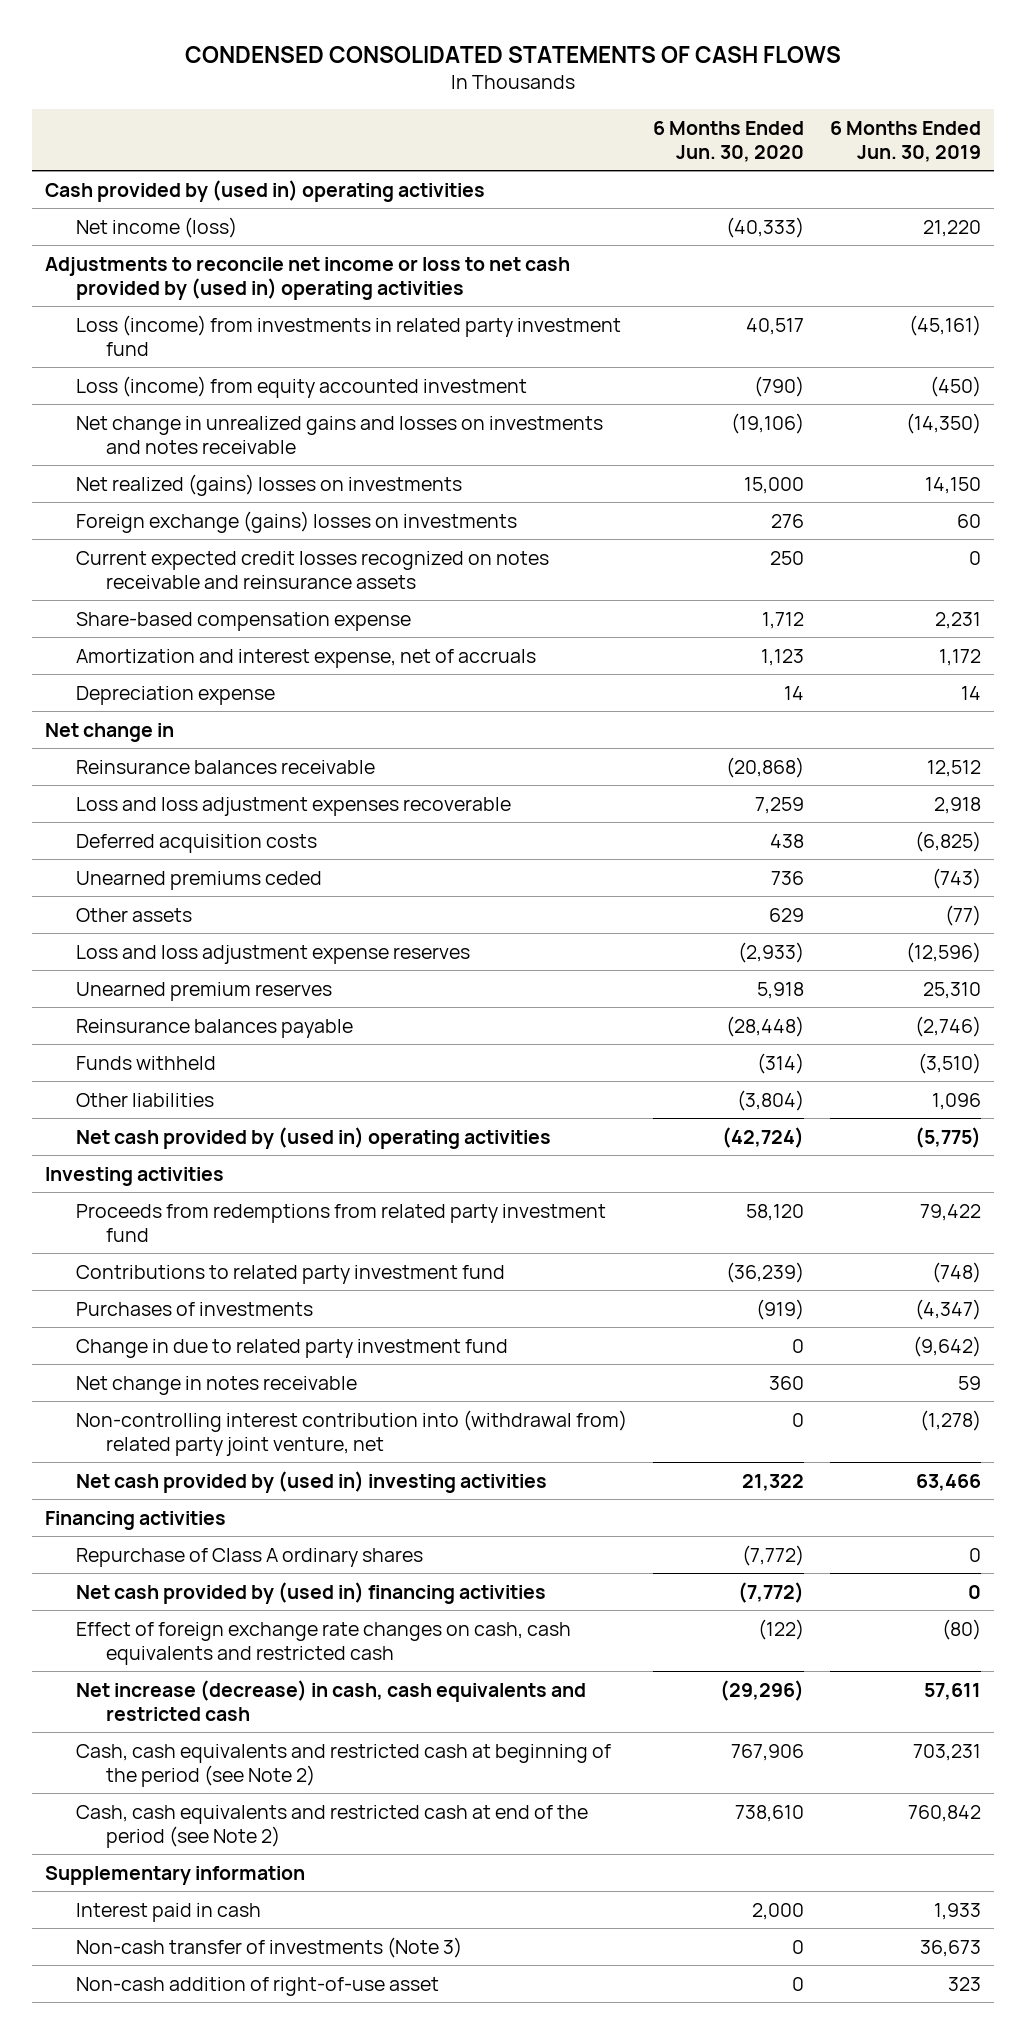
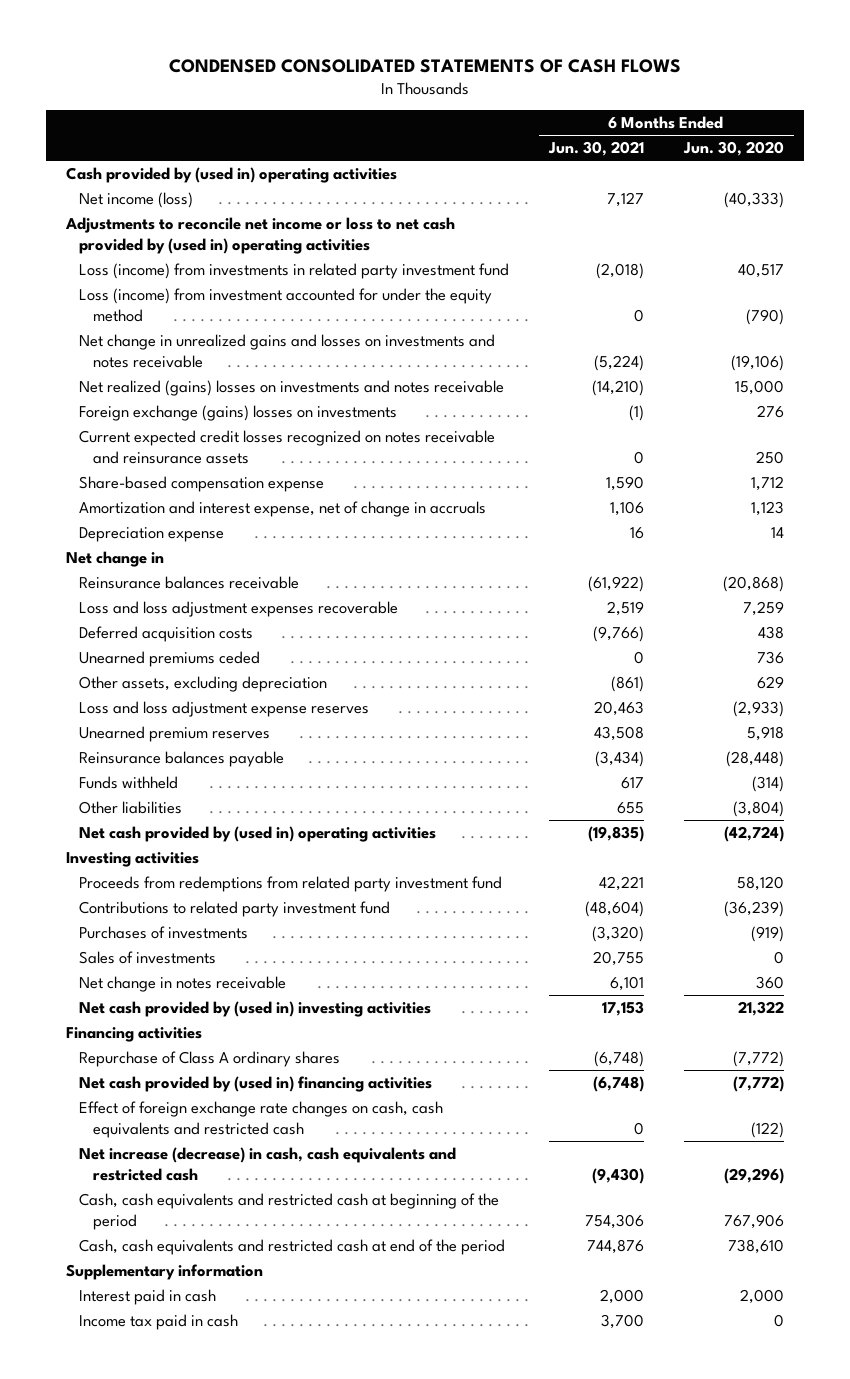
- | 6 Months Ended Jun. 30, 2020 | 6 Months Ended Jun. 30, 2019
+ | 6 Months Ended Jun. 30, 2021 | 6 Months Ended Jun. 30, 2020
- Loss (income) from equity accounted investment | (790) | (450)
+ Loss (income) from investment accounted for under the equity method | 0 | (790)
- Net realized (gains) losses on investments | 15,000 | 14,150
+ Net realized (gains) losses on investments and notes receivable | (14,210) | 15,000
- Amortization and interest expense, net of accruals | 1,123 | 1,172
+ Amortization and interest expense, net of change in accruals | 1,106 | 1,123
- Other assets | 629 | (77)
+ Other assets, excluding depreciation | (861) | 629
- Change in due to related party investment fund | 0 | (9,642)
+ Sales of investments | 20,755 | 0
- Non-controlling interest contribution into (withdrawal from) related party joint venture, net | 0 | (1,278)
- Cash, cash equivalents and restricted cash at beginning of the period (see Note 2) | 767,906 | 703,231
- Cash, cash equivalents and restricted cash at end of the period (see Note 2) | 738,610 | 760,842
+ Cash, cash equivalents and restricted cash at beginning of the period | 754,306 | 767,906
+ Cash, cash equivalents and restricted cash at end of the period | 744,876 | 738,610
- Non-cash transfer of investments (Note 3) | 0 | 36,673
- Non-cash addition of right-of-use asset | 0 | 323
+ Income tax paid in cash | 3,700 | 0

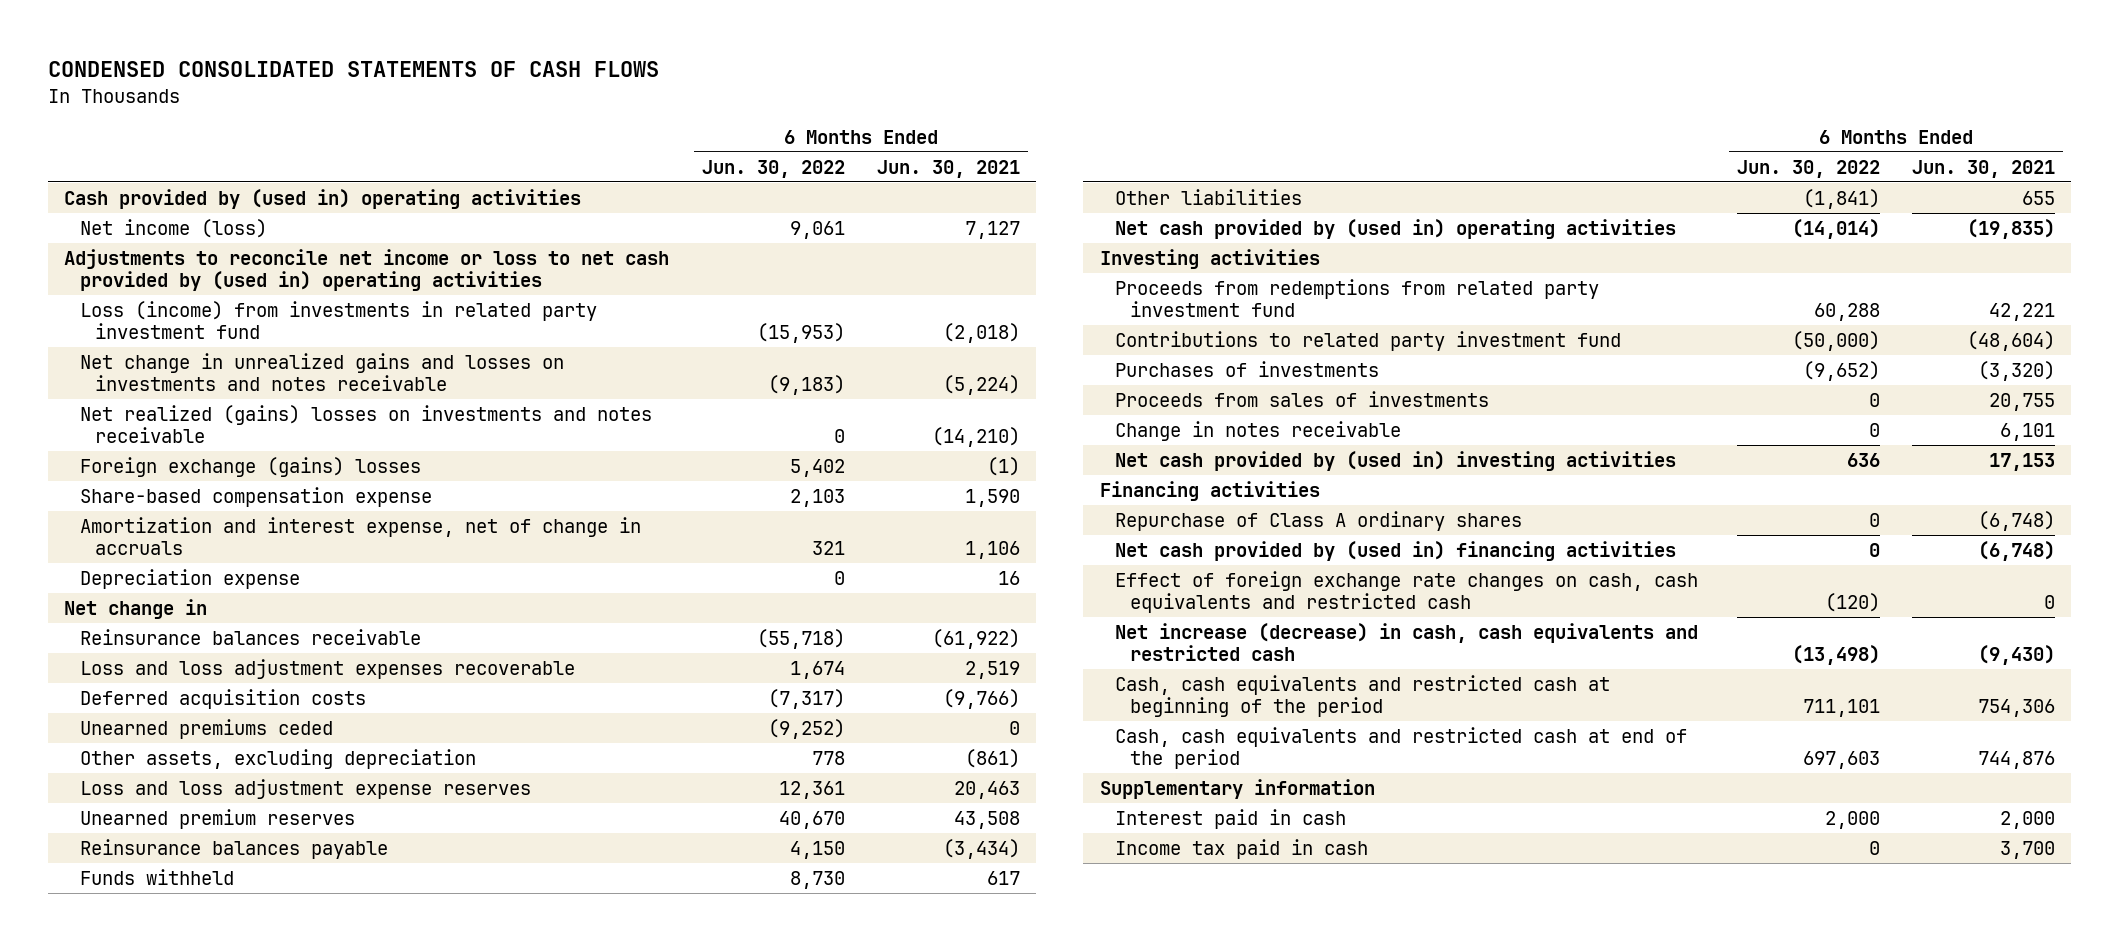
- | 6 Months Ended Jun. 30, 2021 | 6 Months Ended Jun. 30, 2020
+ | 6 Months Ended Jun. 30, 2022 | 6 Months Ended Jun. 30, 2021
- Loss (income) from investment accounted for under the equity method | 0 | (790)
- Foreign exchange (gains) losses on investments | (1) | 276
- Current expected credit losses recognized on notes receivable and reinsurance assets | 0 | 250
+ Foreign exchange (gains) losses | 5,402 | (1)
- Sales of investments | 20,755 | 0
- Net change in notes receivable | 6,101 | 360
+ Proceeds from sales of investments | 0 | 20,755
+ Change in notes receivable | 0 | 6,101

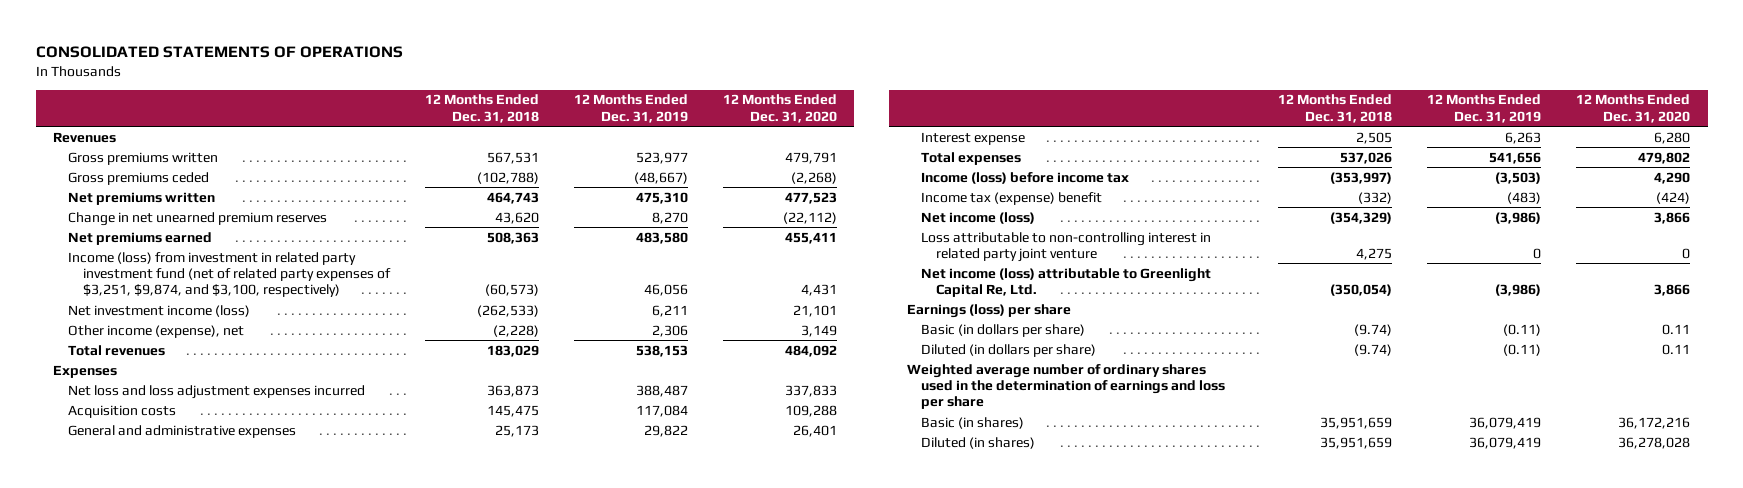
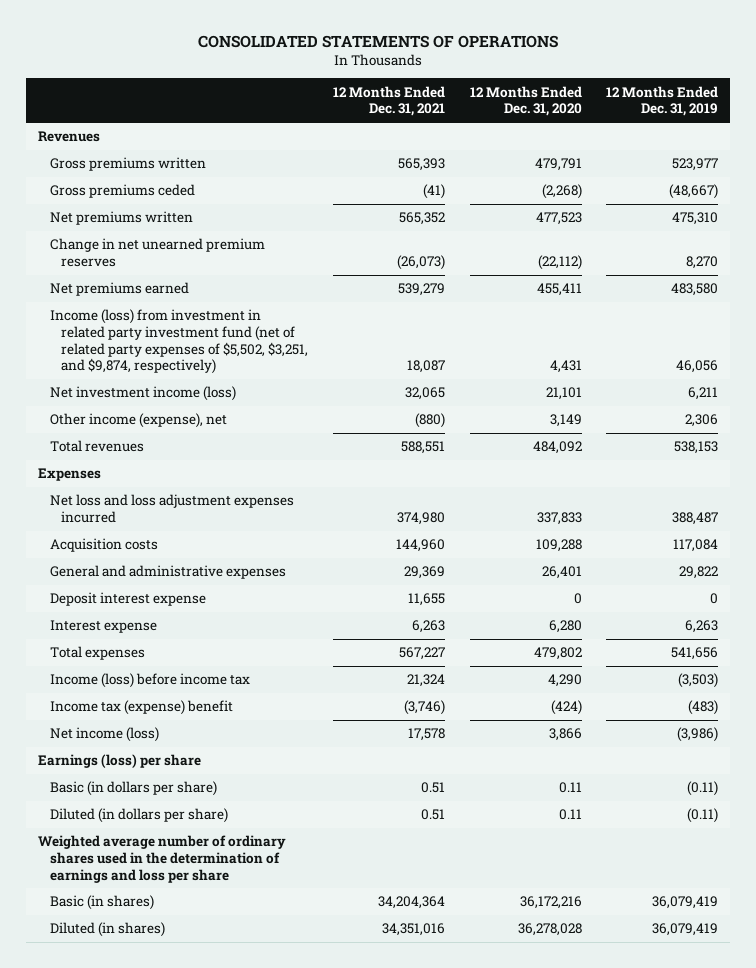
- | 12 Months Ended Dec. 31, 2018 | 12 Months Ended Dec. 31, 2019 | 12 Months Ended Dec. 31, 2020
+ | 12 Months Ended Dec. 31, 2021 | 12 Months Ended Dec. 31, 2020 | 12 Months Ended Dec. 31, 2019
- Income (loss) from investment in related party investment fund (net of related party expenses of $3,251, $9,874, and $3,100, respectively) | (60,573) | 46,056 | 4,431
+ Income (loss) from investment in related party investment fund (net of related party expenses of $5,502, $3,251, and $9,874, respectively) | 18,087 | 4,431 | 46,056
+ Deposit interest expense | 11,655 | 0 | 0
- Loss attributable to non-controlling interest in related party joint venture | 4,275 | 0 | 0
- Net income (loss) attributable to Greenlight Capital Re, Ltd. | (350,054) | (3,986) | 3,866

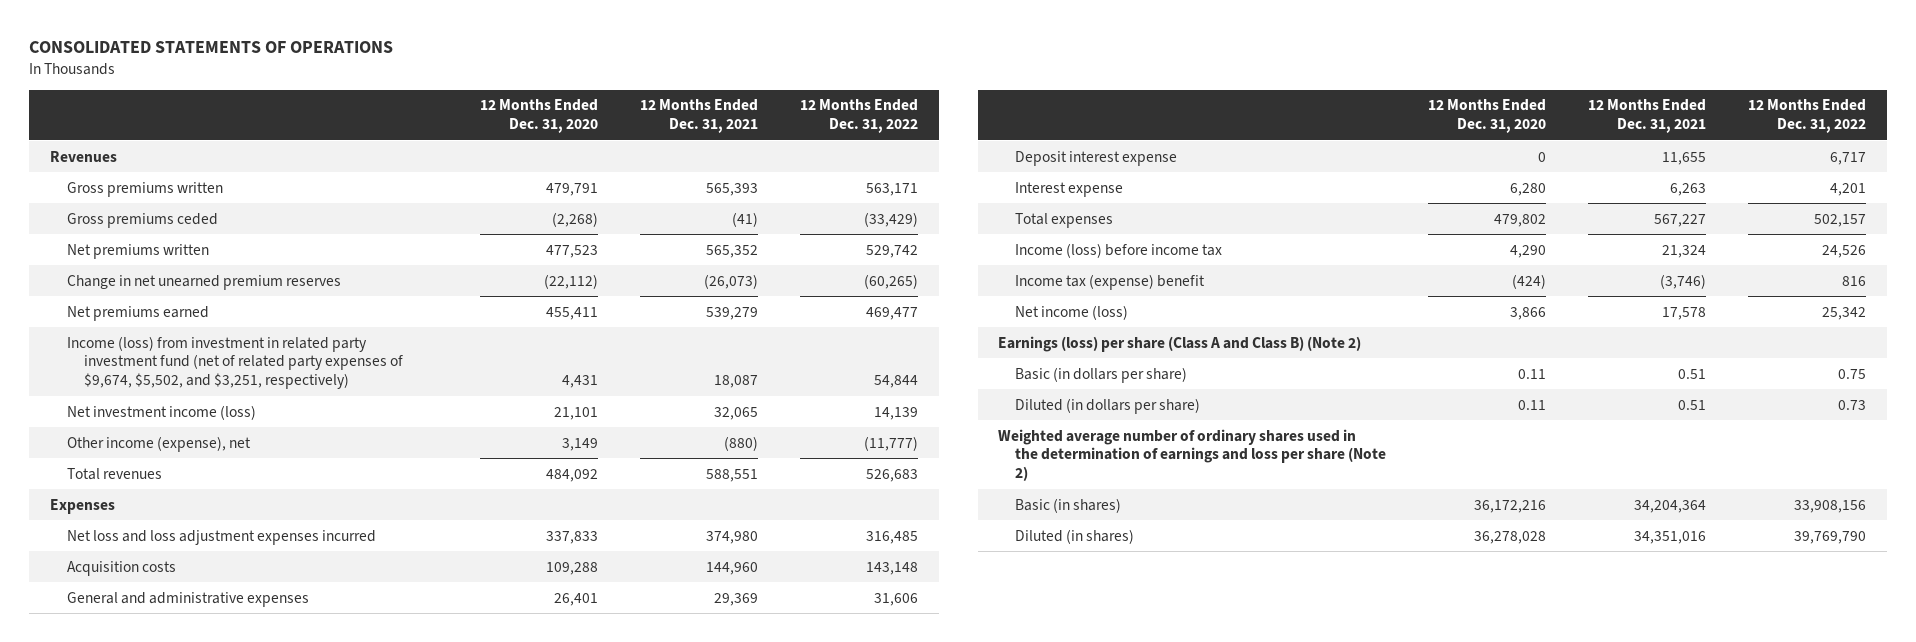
- | 12 Months Ended Dec. 31, 2021 | 12 Months Ended Dec. 31, 2020 | 12 Months Ended Dec. 31, 2019
+ | 12 Months Ended Dec. 31, 2020 | 12 Months Ended Dec. 31, 2021 | 12 Months Ended Dec. 31, 2022
- Income (loss) from investment in related party investment fund (net of related party expenses of $5,502, $3,251, and $9,874, respectively) | 18,087 | 4,431 | 46,056
+ Income (loss) from investment in related party investment fund (net of related party expenses of $9,674, $5,502, and $3,251, respectively) | 4,431 | 18,087 | 54,844
- Earnings (loss) per share
+ Earnings (loss) per share (Class A and Class B) (Note 2)
- Weighted average number of ordinary shares used in the determination of earnings and loss per share
+ Weighted average number of ordinary shares used in the determination of earnings and loss per share (Note 2)

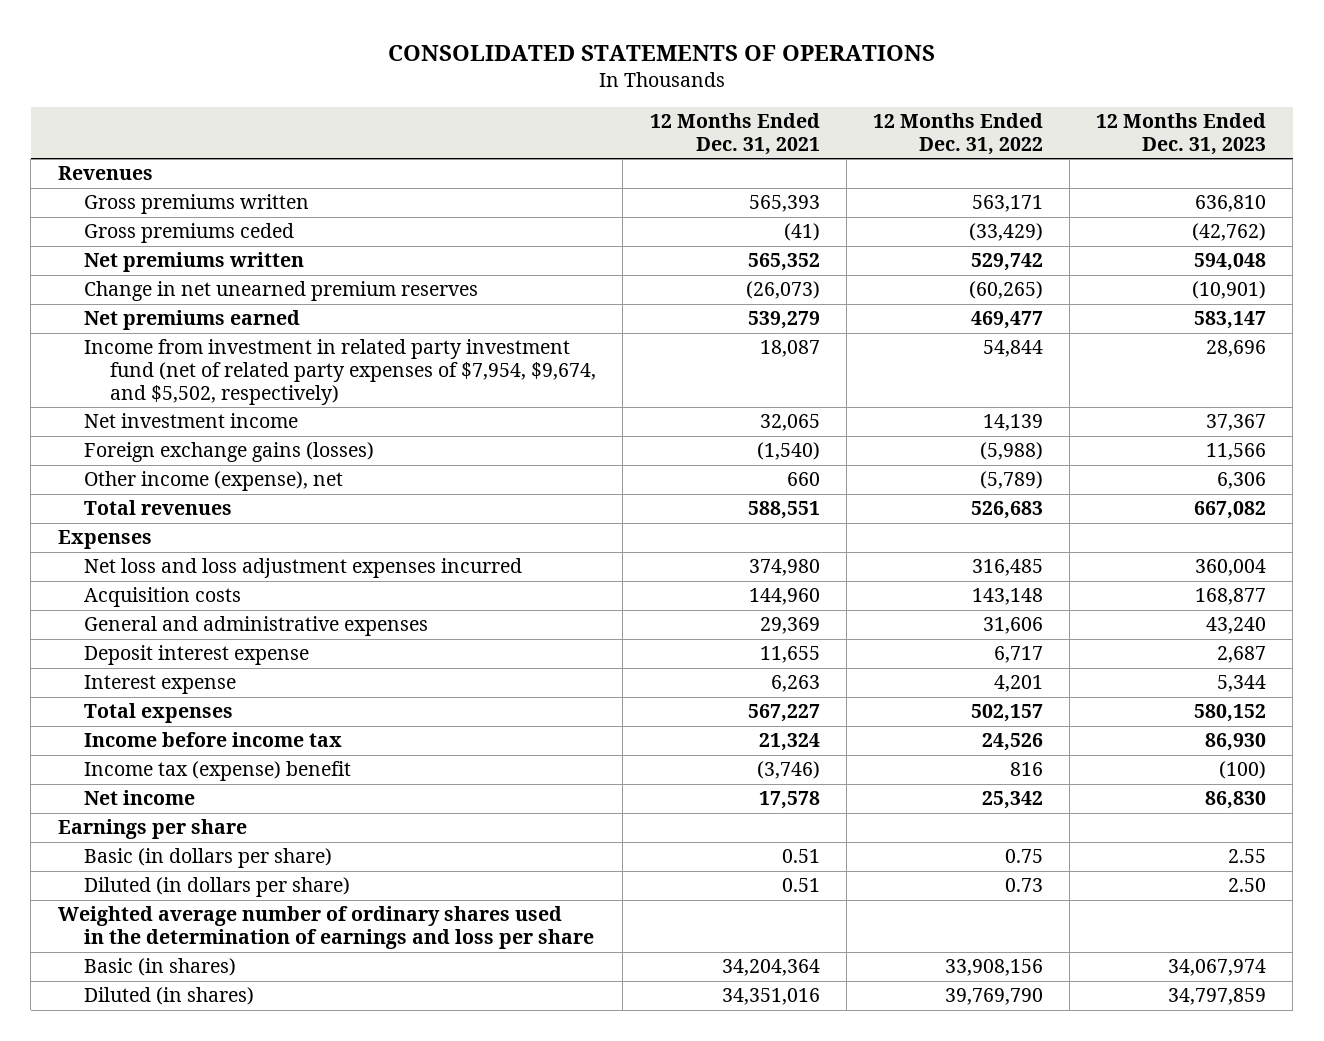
- | 12 Months Ended Dec. 31, 2020 | 12 Months Ended Dec. 31, 2021 | 12 Months Ended Dec. 31, 2022
+ | 12 Months Ended Dec. 31, 2021 | 12 Months Ended Dec. 31, 2022 | 12 Months Ended Dec. 31, 2023
- Income (loss) from investment in related party investment fund (net of related party expenses of $9,674, $5,502, and $3,251, respectively) | 4,431 | 18,087 | 54,844
- Net investment income (loss) | 21,101 | 32,065 | 14,139
- Other income (expense), net | 3,149 | (880) | (11,777)
+ Income from investment in related party investment fund (net of related party expenses of $7,954, $9,674, and $5,502, respectively) | 18,087 | 54,844 | 28,696
+ Net investment income | 32,065 | 14,139 | 37,367
+ Foreign exchange gains (losses) | (1,540) | (5,988) | 11,566
+ Other income (expense), net | 660 | (5,789) | 6,306
- Income (loss) before income tax | 4,290 | 21,324 | 24,526
+ Income before income tax | 21,324 | 24,526 | 86,930
- Net income (loss) | 3,866 | 17,578 | 25,342
- Earnings (loss) per share (Class A and Class B) (Note 2)
+ Net income | 17,578 | 25,342 | 86,830
+ Earnings per share
- Weighted average number of ordinary shares used in the determination of earnings and loss per share (Note 2)
+ Weighted average number of ordinary shares used in the determination of earnings and loss per share

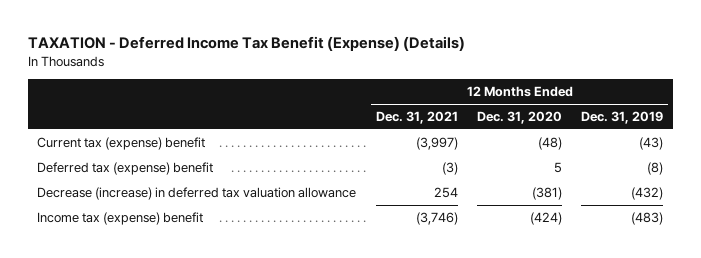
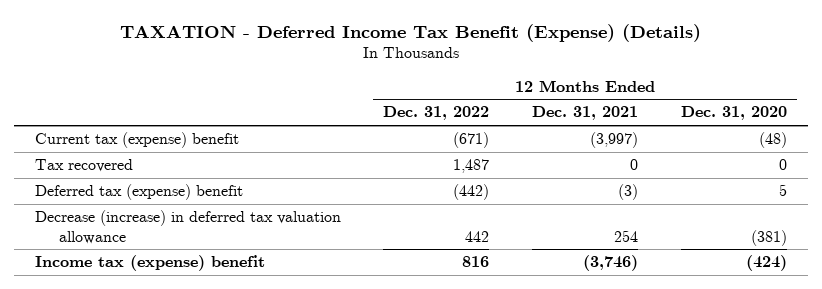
- | 12 Months Ended Dec. 31, 2021 | 12 Months Ended Dec. 31, 2020 | 12 Months Ended Dec. 31, 2019
+ | 12 Months Ended Dec. 31, 2022 | 12 Months Ended Dec. 31, 2021 | 12 Months Ended Dec. 31, 2020
+ Tax recovered | 1,487 | 0 | 0

